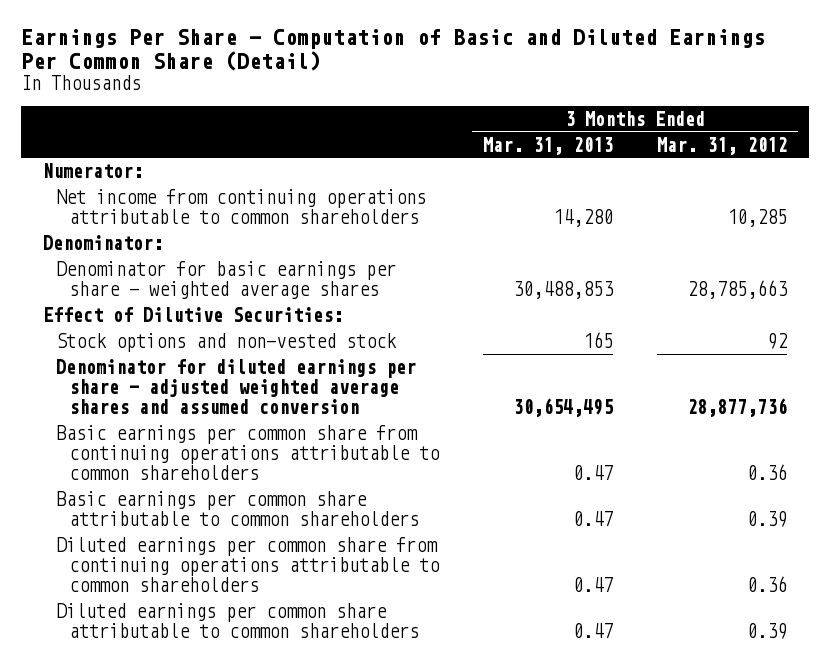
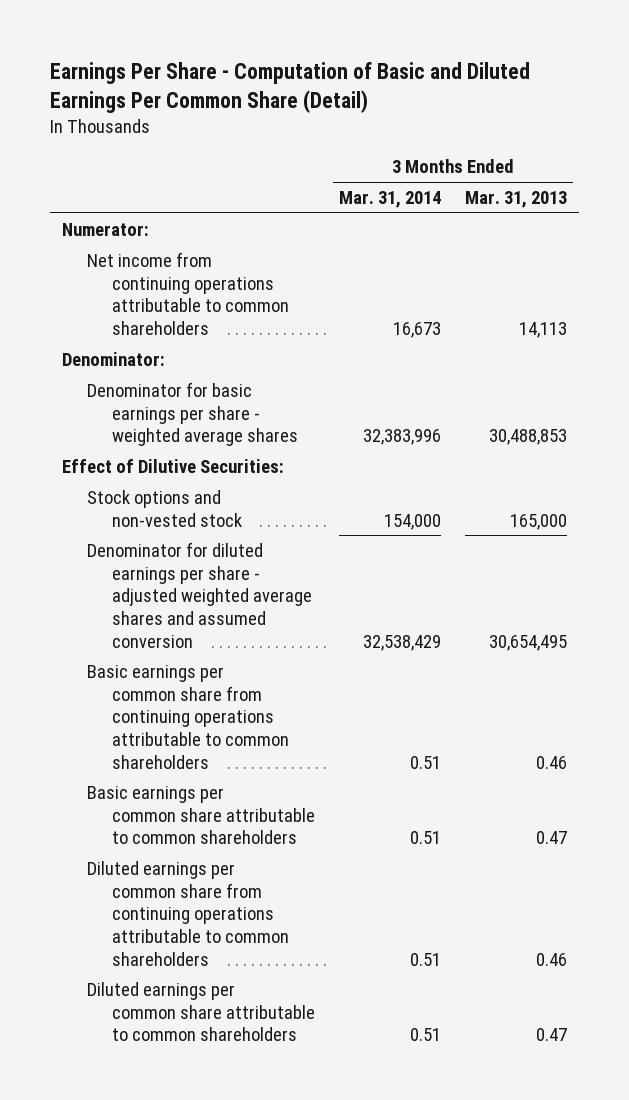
- | 3 Months Ended Mar. 31, 2013 | 3 Months Ended Mar. 31, 2012
+ | 3 Months Ended Mar. 31, 2014 | 3 Months Ended Mar. 31, 2013
- Net income from continuing operations attributable to common shareholders | 14,280 | 10,285
+ Net income from continuing operations attributable to common shareholders | 16,673 | 14,113
- Stock options and non-vested stock | 165 | 92
+ Stock options and non-vested stock | 154,000 | 165,000
- Basic earnings per common share from continuing operations attributable to common shareholders | 0.47 | 0.36
+ Basic earnings per common share from continuing operations attributable to common shareholders | 0.51 | 0.46
- Diluted earnings per common share from continuing operations attributable to common shareholders | 0.47 | 0.36
+ Diluted earnings per common share from continuing operations attributable to common shareholders | 0.51 | 0.46

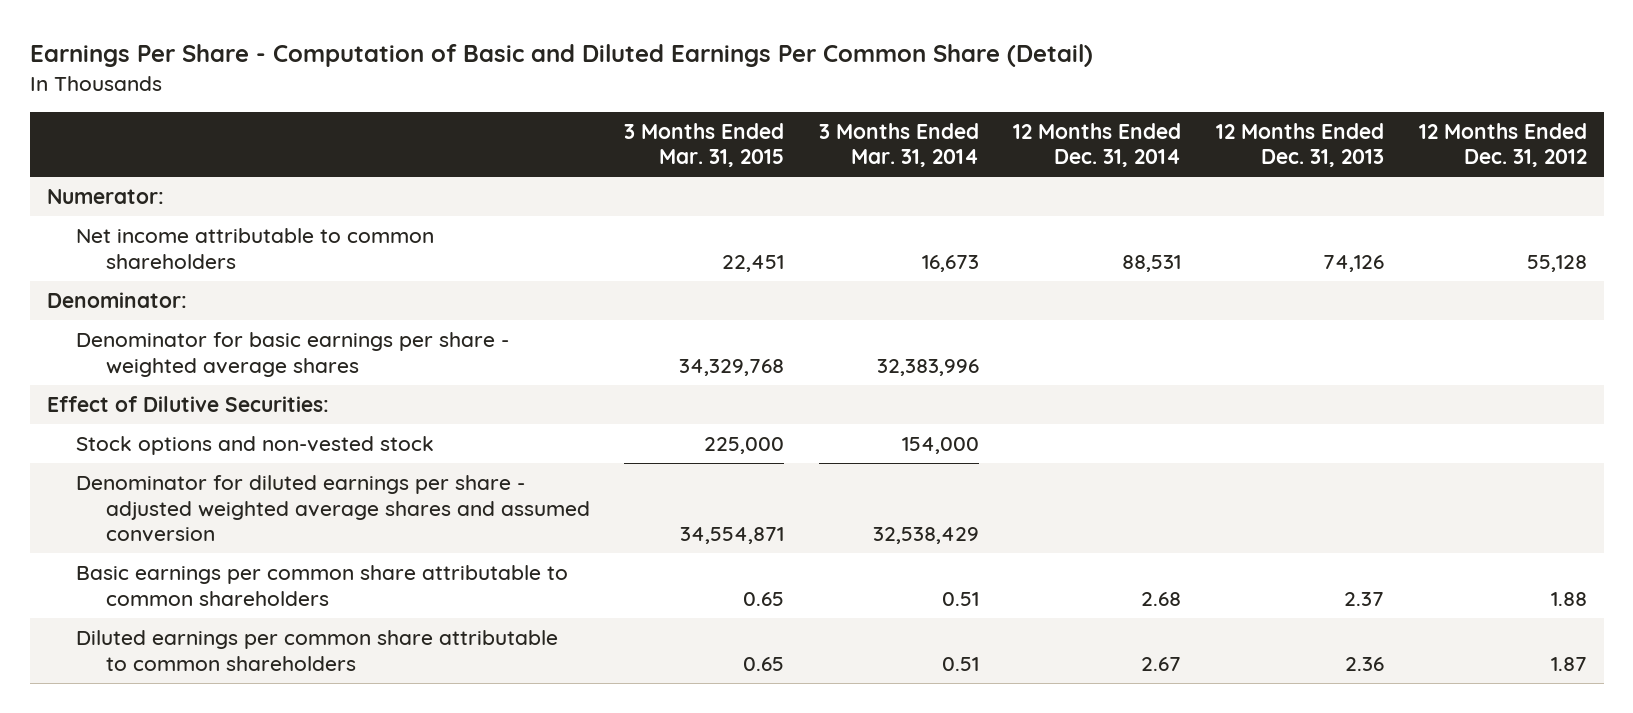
- | 3 Months Ended Mar. 31, 2014 | 3 Months Ended Mar. 31, 2013
+ | 3 Months Ended Mar. 31, 2015 | 3 Months Ended Mar. 31, 2014 | 12 Months Ended Dec. 31, 2014 | 12 Months Ended Dec. 31, 2013 | 12 Months Ended Dec. 31, 2012
- Net income from continuing operations attributable to common shareholders | 16,673 | 14,113
+ Net income attributable to common shareholders | 22,451 | 16,673 | 88,531 | 74,126 | 55,128
- Basic earnings per common share from continuing operations attributable to common shareholders | 0.51 | 0.46
- Diluted earnings per common share from continuing operations attributable to common shareholders | 0.51 | 0.46

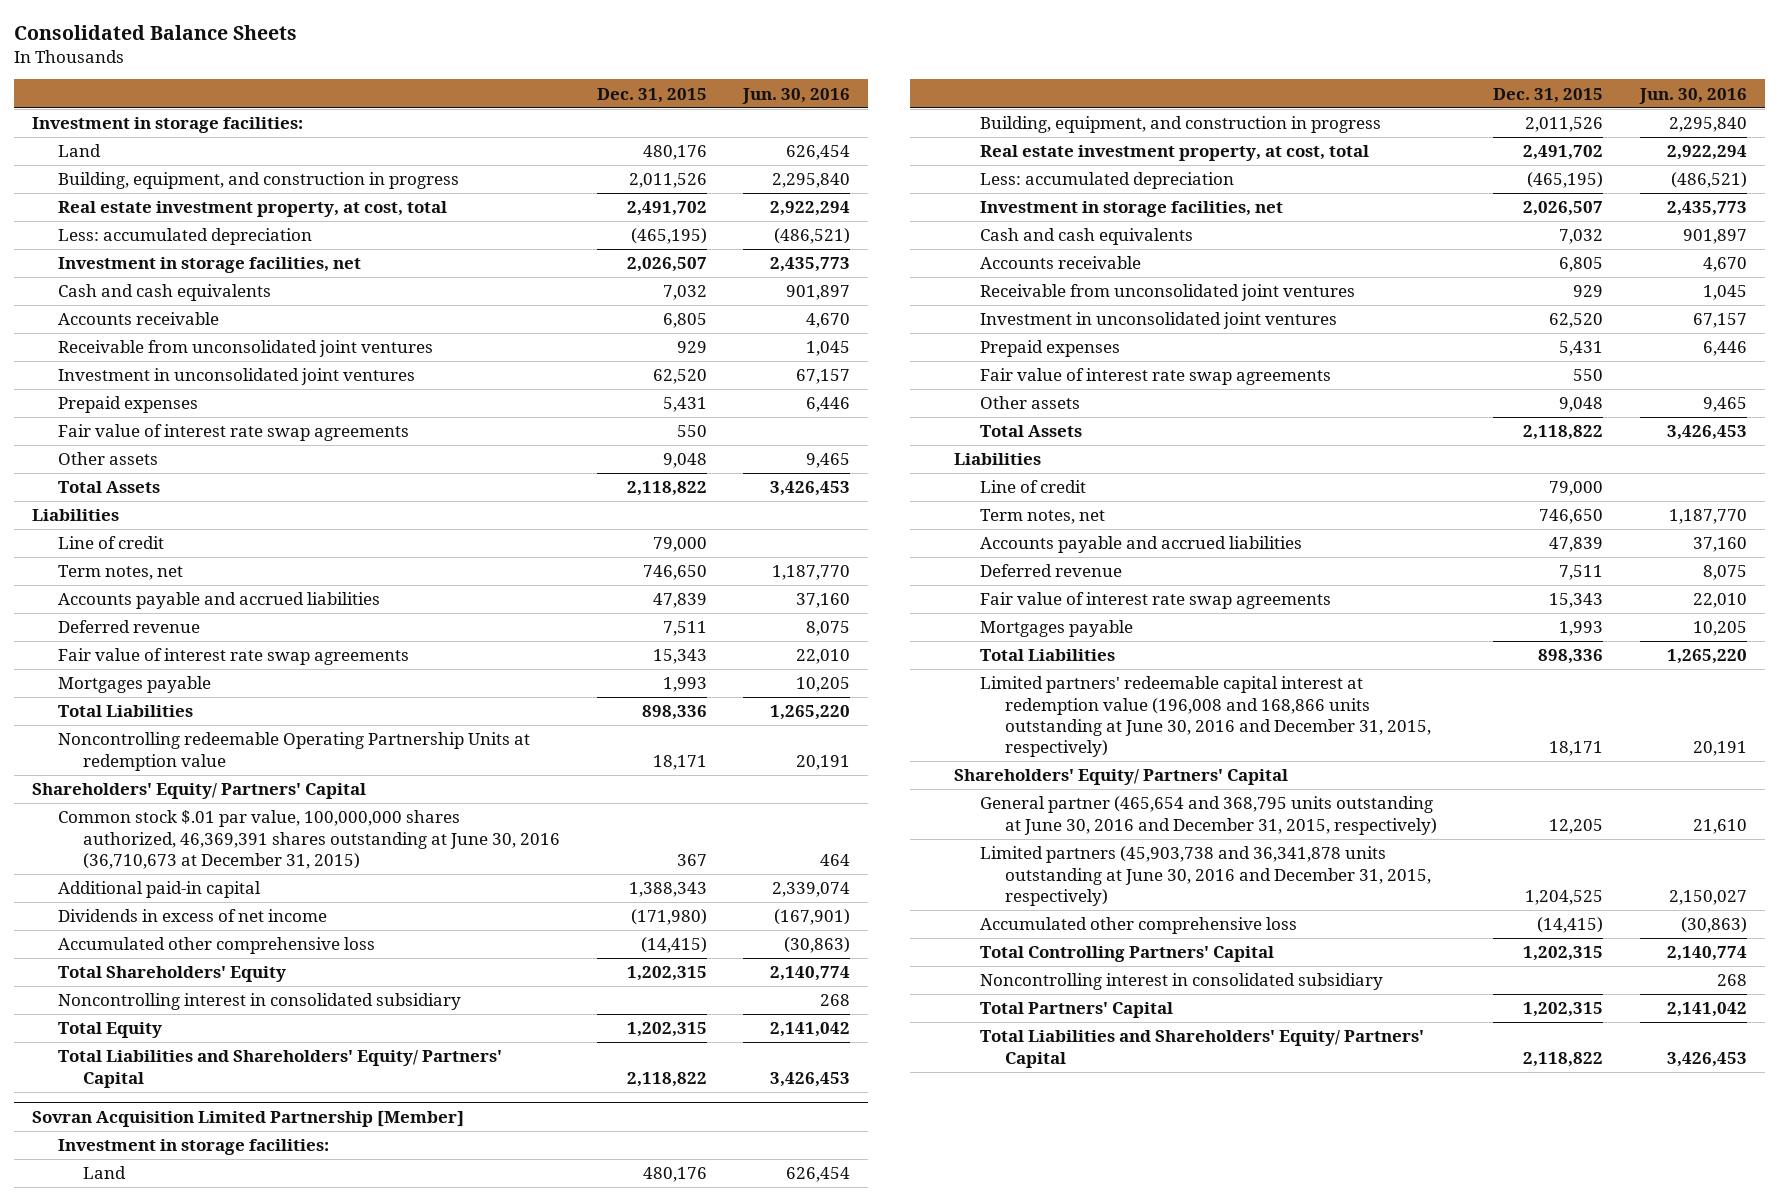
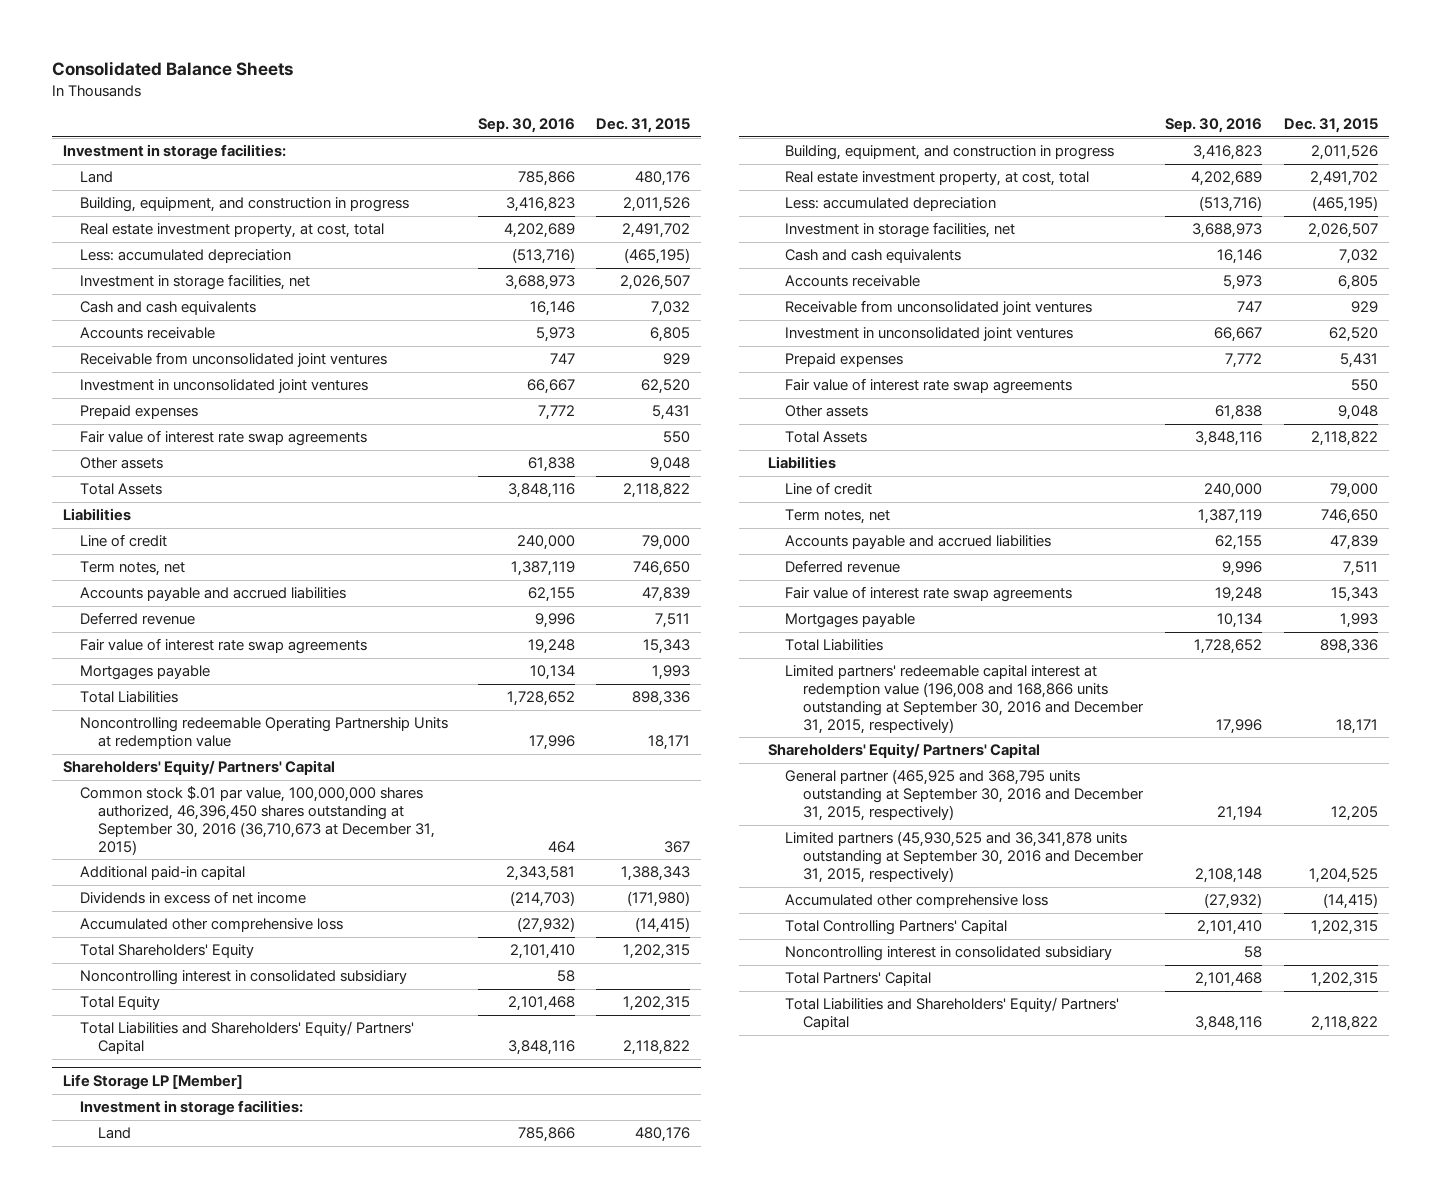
- | Dec. 31, 2015 | Jun. 30, 2016
+ | Sep. 30, 2016 | Dec. 31, 2015
- Common stock $.01 par value, 100,000,000 shares authorized, 46,369,391 shares outstanding at June 30, 2016 (36,710,673 at December 31, 2015) | 367 | 464
+ Common stock $.01 par value, 100,000,000 shares authorized, 46,396,450 shares outstanding at September 30, 2016 (36,710,673 at December 31, 2015) | 464 | 367
- Sovran Acquisition Limited Partnership [Member]
+ Life Storage LP [Member]
- Limited partners' redeemable capital interest at redemption value (196,008 and 168,866 units outstanding at June 30, 2016 and December 31, 2015, respectively) | 18,171 | 20,191
+ Limited partners' redeemable capital interest at redemption value (196,008 and 168,866 units outstanding at September 30, 2016 and December 31, 2015, respectively) | 17,996 | 18,171
- General partner (465,654 and 368,795 units outstanding at June 30, 2016 and December 31, 2015, respectively) | 12,205 | 21,610
- Limited partners (45,903,738 and 36,341,878 units outstanding at June 30, 2016 and December 31, 2015, respectively) | 1,204,525 | 2,150,027
+ General partner (465,925 and 368,795 units outstanding at September 30, 2016 and December 31, 2015, respectively) | 21,194 | 12,205
+ Limited partners (45,930,525 and 36,341,878 units outstanding at September 30, 2016 and December 31, 2015, respectively) | 2,108,148 | 1,204,525

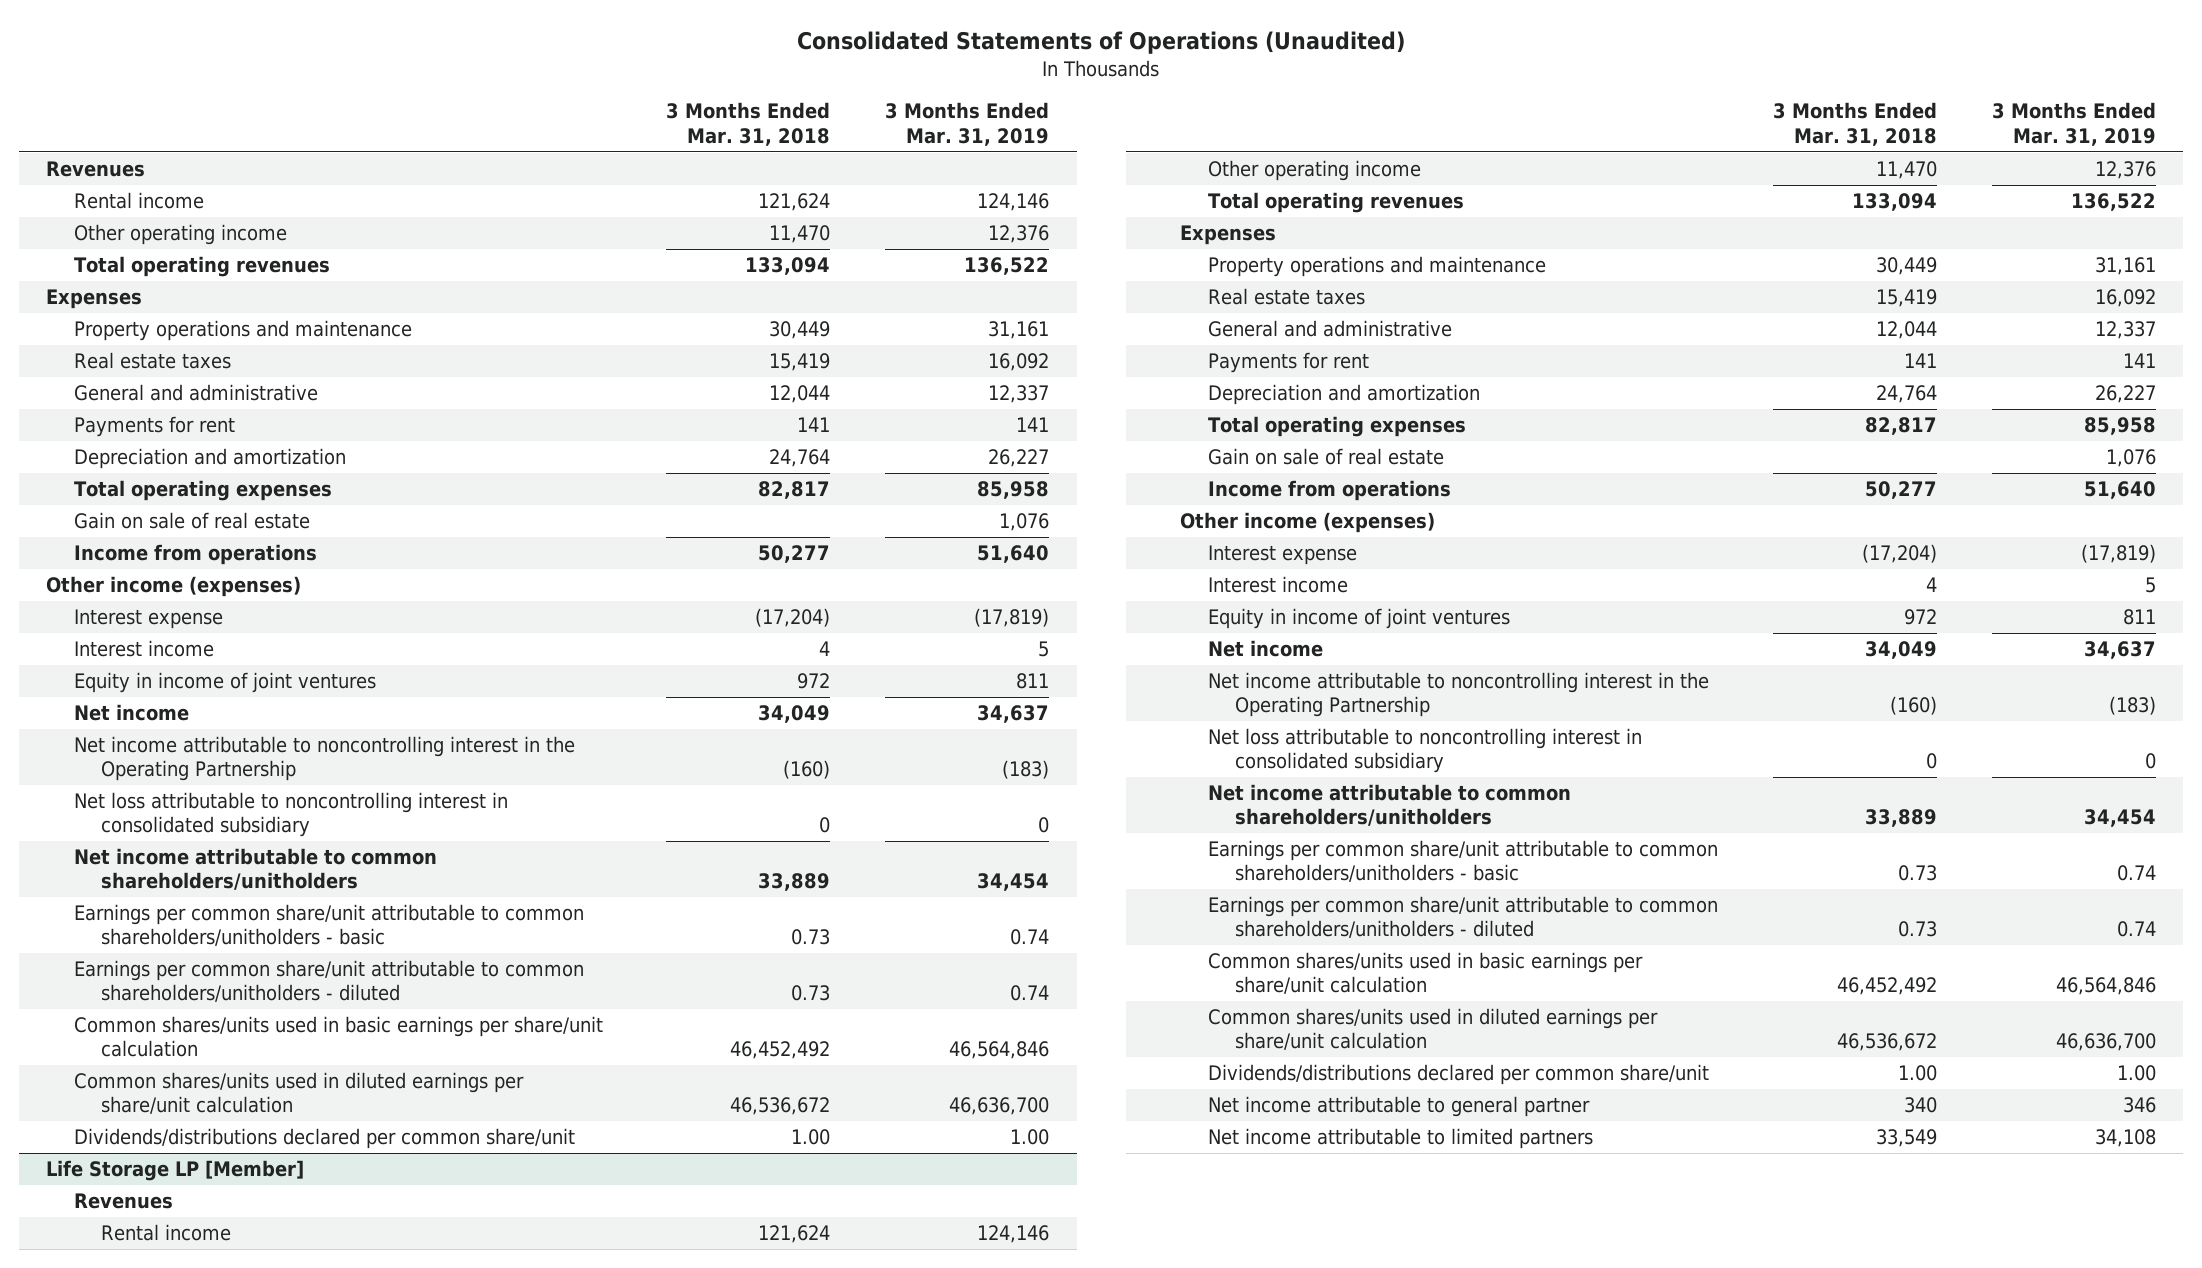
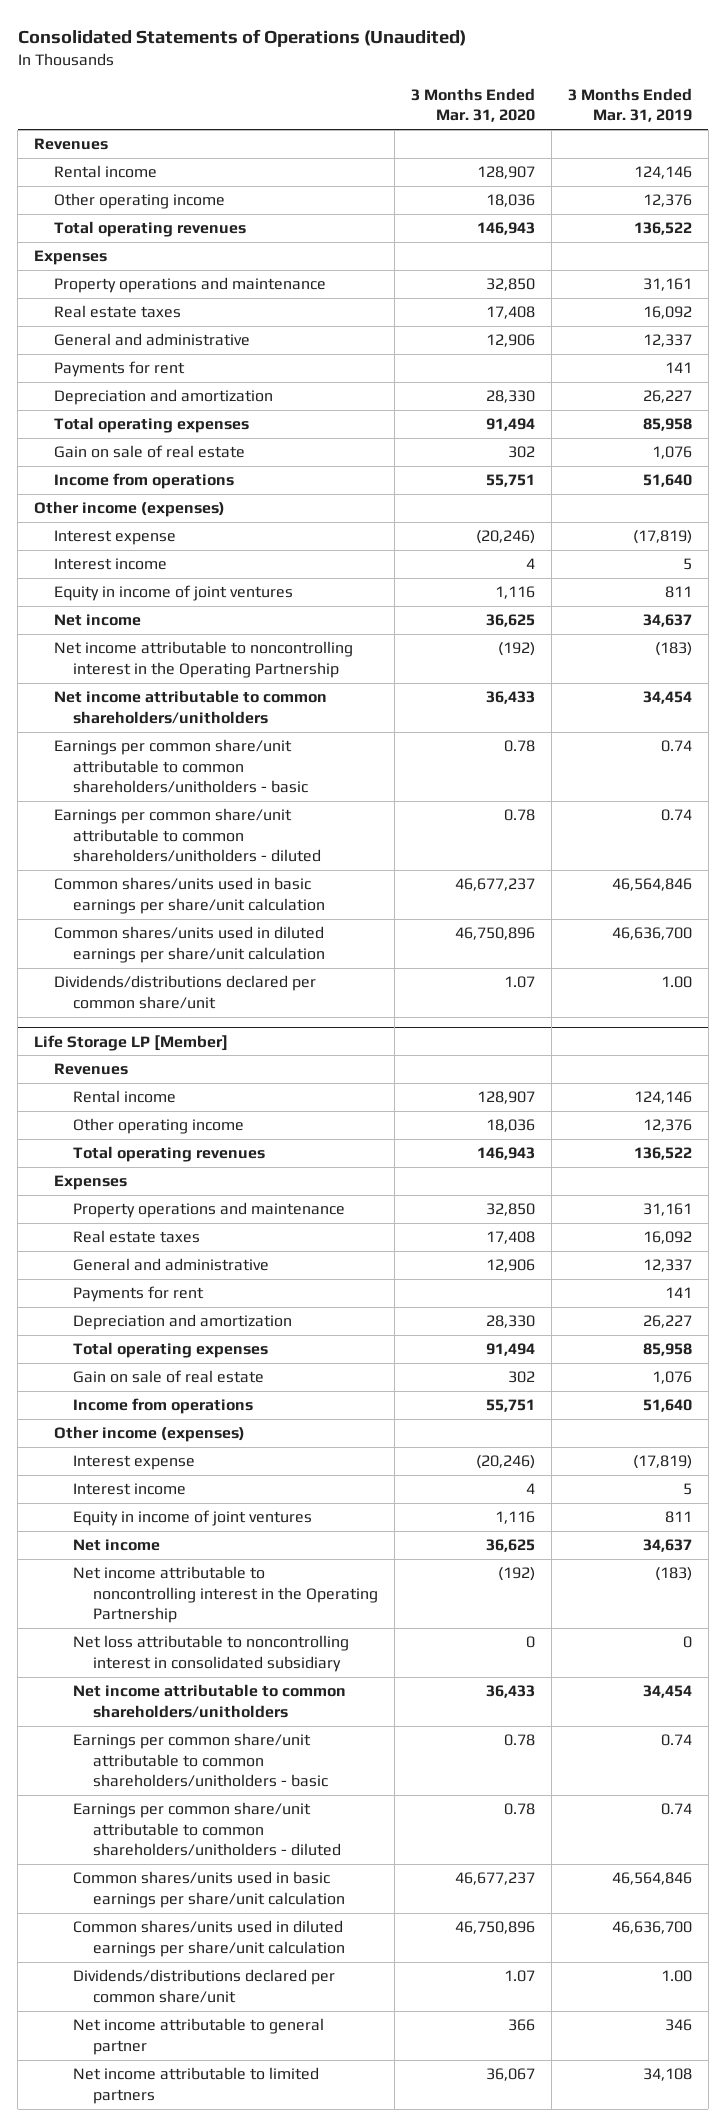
- | 3 Months Ended Mar. 31, 2018 | 3 Months Ended Mar. 31, 2019
+ | 3 Months Ended Mar. 31, 2020 | 3 Months Ended Mar. 31, 2019
- Net loss attributable to noncontrolling interest in consolidated subsidiary | 0 | 0

